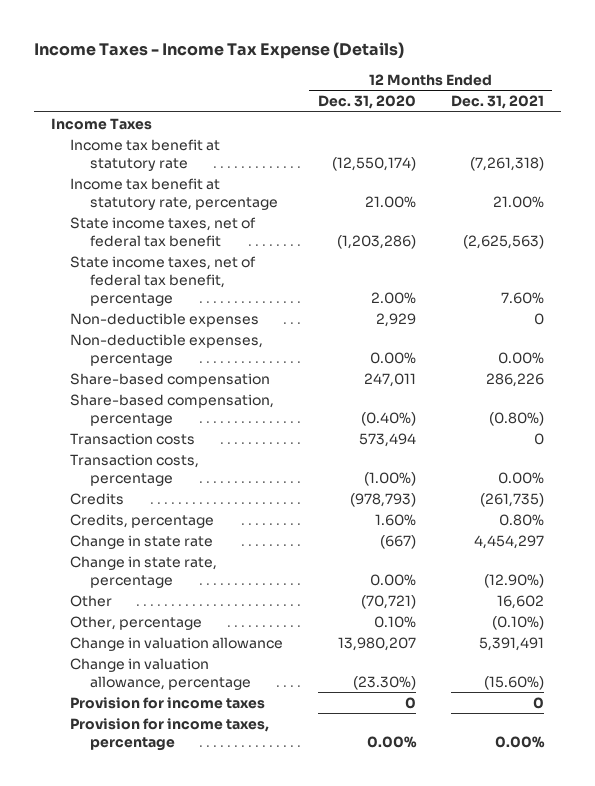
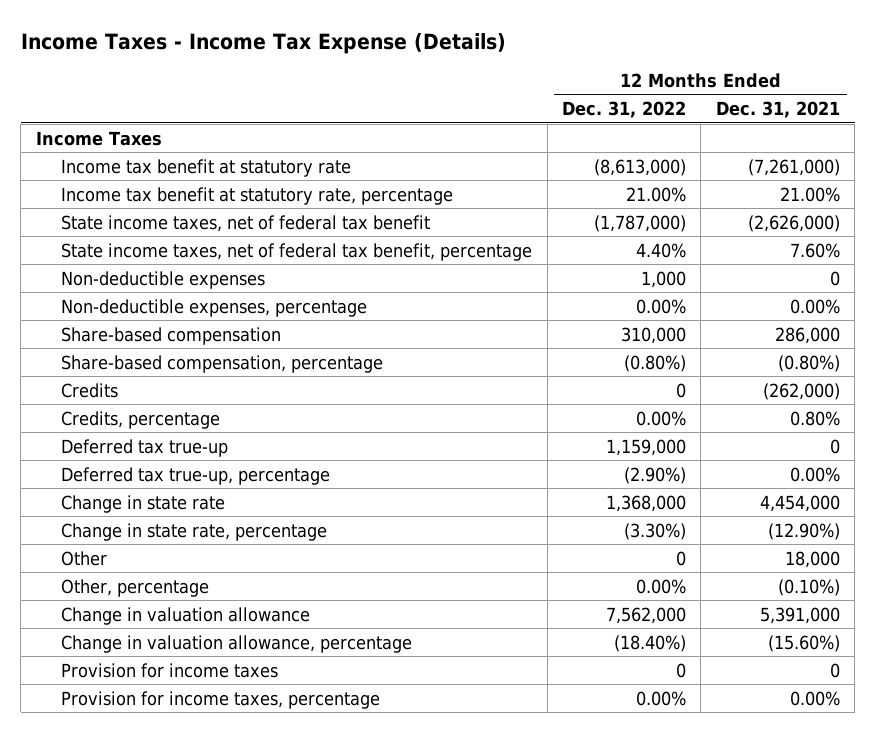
- | 12 Months Ended Dec. 31, 2020 | 12 Months Ended Dec. 31, 2021
+ | 12 Months Ended Dec. 31, 2022 | 12 Months Ended Dec. 31, 2021
- Income tax benefit at statutory rate | (12,550,174) | (7,261,318)
+ Income tax benefit at statutory rate | (8,613,000) | (7,261,000)
- State income taxes, net of federal tax benefit | (1,203,286) | (2,625,563)
+ State income taxes, net of federal tax benefit | (1,787,000) | (2,626,000)
- Share-based compensation | 247,011 | 286,226
+ Share-based compensation | 310,000 | 286,000
- Transaction costs | 573,494 | 0
- Transaction costs, percentage | (1.00%) | 0.00%
- Credits | (978,793) | (261,735)
+ Credits | 0 | (262,000)
- Change in state rate | (667) | 4,454,297
+ Deferred tax true-up | 1,159,000 | 0
+ Deferred tax true-up, percentage | (2.90%) | 0.00%
+ Change in state rate | 1,368,000 | 4,454,000
- Other | (70,721) | 16,602
+ Other | 0 | 18,000
- Change in valuation allowance | 13,980,207 | 5,391,491
+ Change in valuation allowance | 7,562,000 | 5,391,000

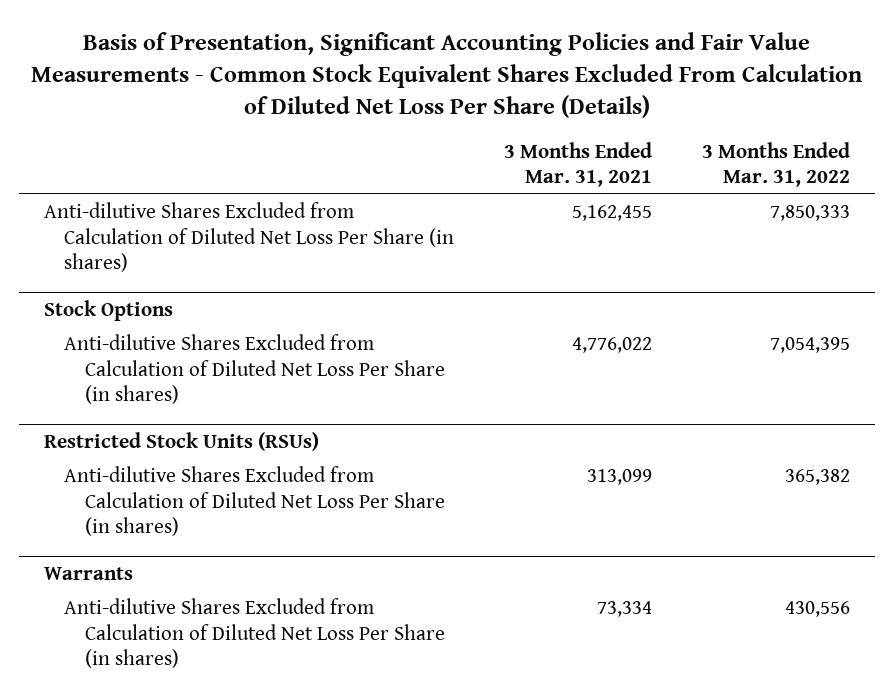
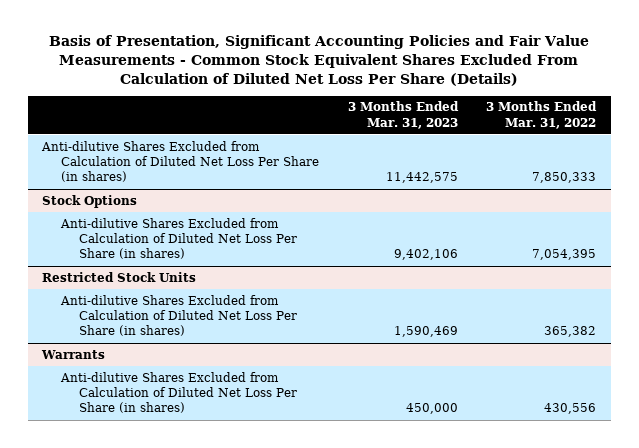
- | 3 Months Ended Mar. 31, 2021 | 3 Months Ended Mar. 31, 2022
+ | 3 Months Ended Mar. 31, 2023 | 3 Months Ended Mar. 31, 2022
- Restricted Stock Units (RSUs)
+ Restricted Stock Units

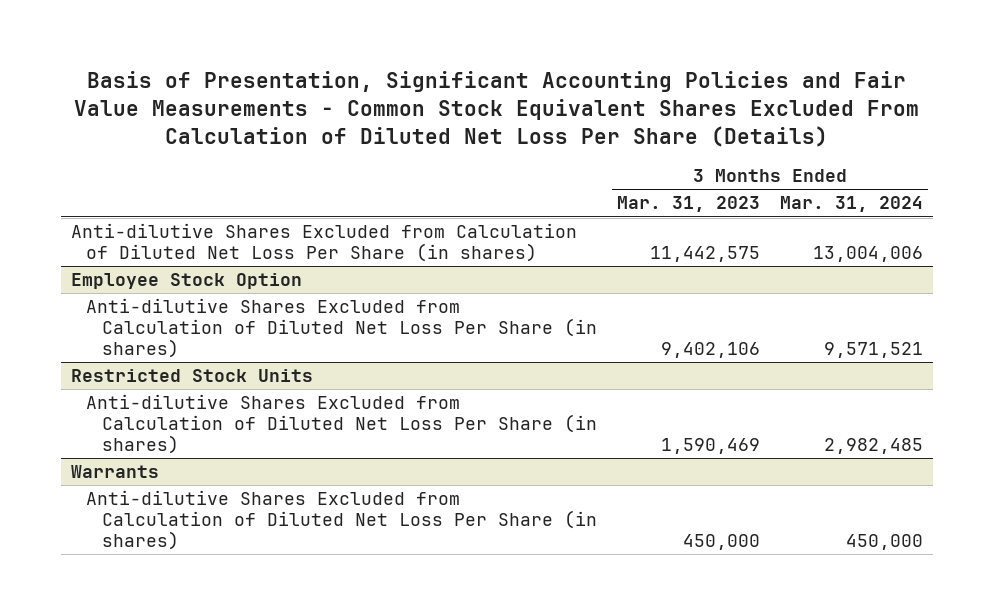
- | 3 Months Ended Mar. 31, 2023 | 3 Months Ended Mar. 31, 2022
+ | 3 Months Ended Mar. 31, 2023 | 3 Months Ended Mar. 31, 2024
- Stock Options
+ Employee Stock Option

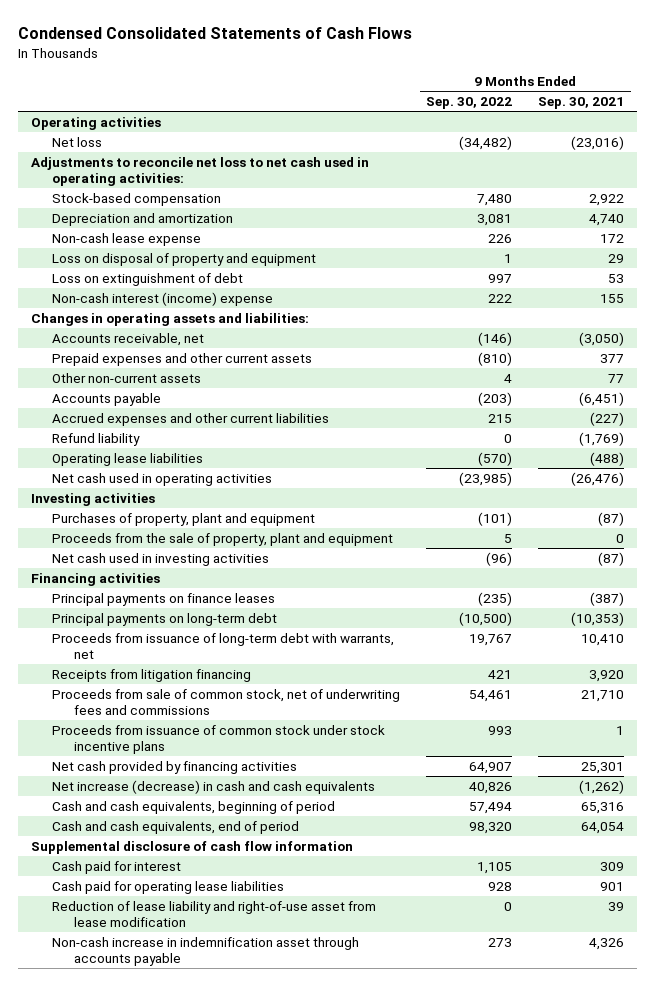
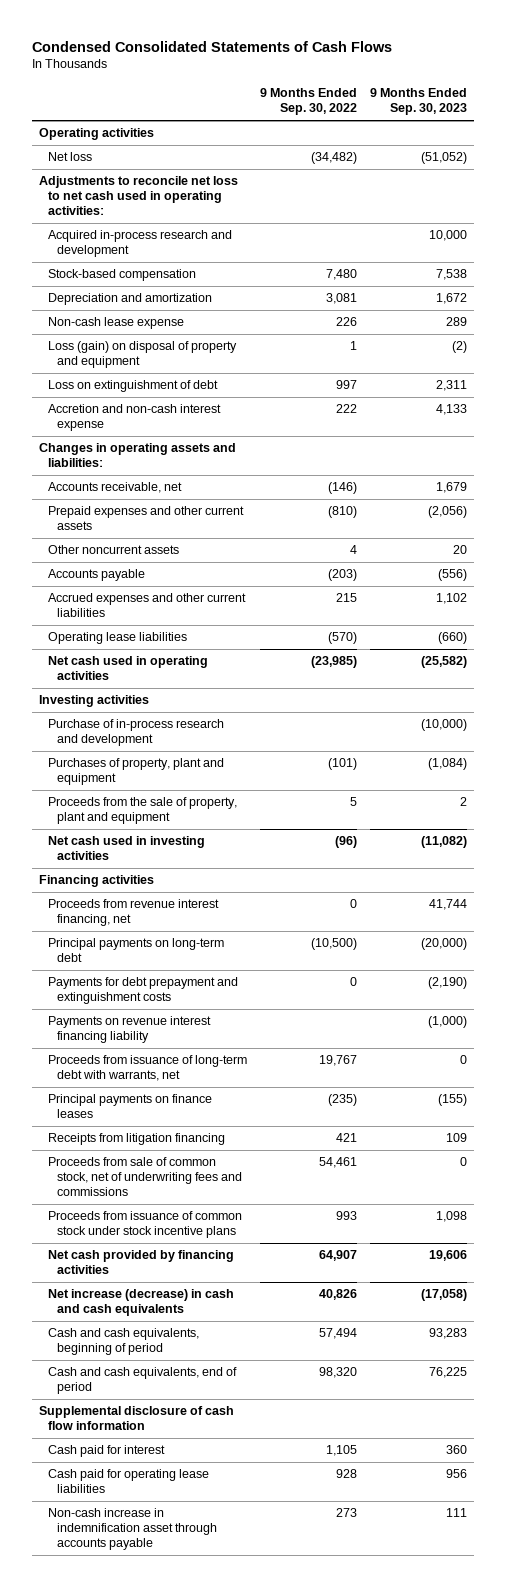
- | 9 Months Ended Sep. 30, 2022 | 9 Months Ended Sep. 30, 2021
+ | 9 Months Ended Sep. 30, 2022 | 9 Months Ended Sep. 30, 2023
+ Acquired in-process research and development | | 10,000
- Loss on disposal of property and equipment | 1 | 29
+ Loss (gain) on disposal of property and equipment | 1 | (2)
- Non-cash interest (income) expense | 222 | 155
+ Accretion and non-cash interest expense | 222 | 4,133
- Other non-current assets | 4 | 77
+ Other noncurrent assets | 4 | 20
- Refund liability | 0 | (1,769)
+ Purchase of in-process research and development | | (10,000)
+ Proceeds from revenue interest financing, net | 0 | 41,744
+ Payments for debt prepayment and extinguishment costs | 0 | (2,190)
+ Payments on revenue interest financing liability | | (1,000)
moved down: Principal payments on finance leases | (235) | (155)
- Reduction of lease liability and right-of-use asset from lease modification | 0 | 39

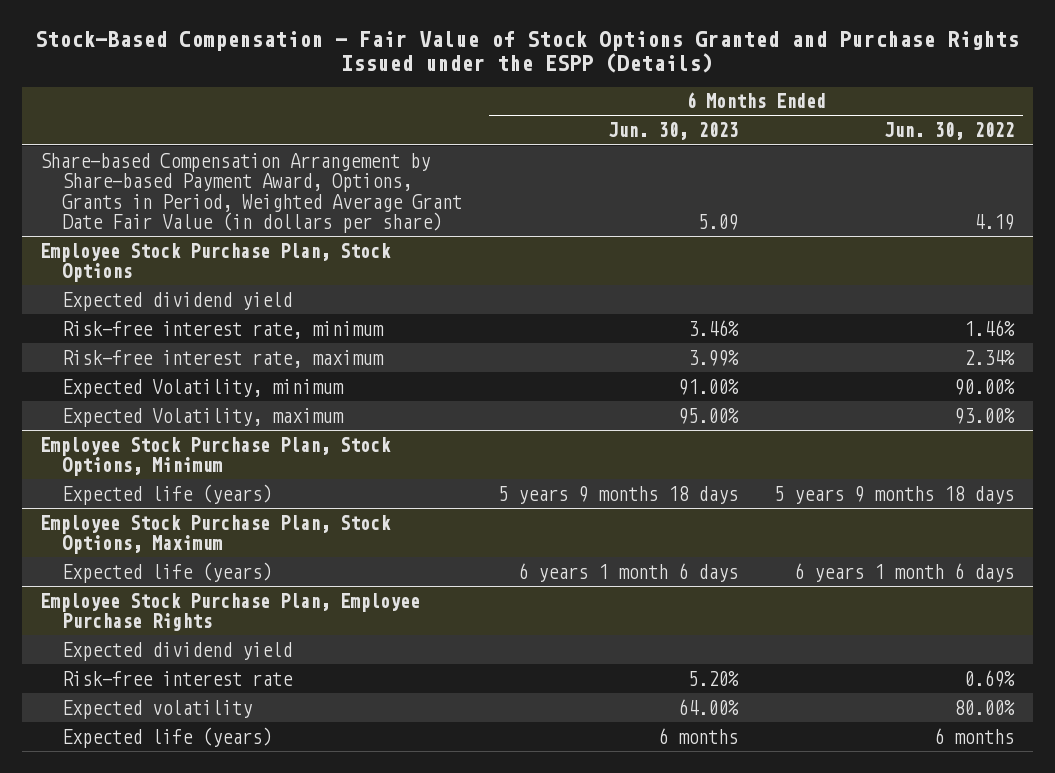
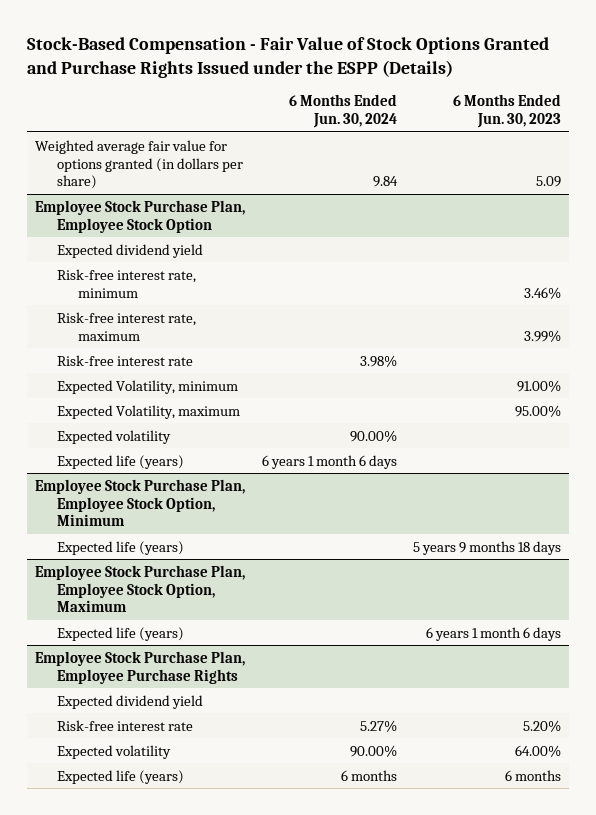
- | 6 Months Ended Jun. 30, 2023 | 6 Months Ended Jun. 30, 2022
+ | 6 Months Ended Jun. 30, 2024 | 6 Months Ended Jun. 30, 2023
- Share-based Compensation Arrangement by Share-based Payment Award, Options, Grants in Period, Weighted Average Grant Date Fair Value (in dollars per share) | 5.09 | 4.19
- Employee Stock Purchase Plan, Stock Options
+ Weighted average fair value for options granted (in dollars per share) | 9.84 | 5.09
+ Employee Stock Purchase Plan, Employee Stock Option
+ Risk-free interest rate | 3.98% |
- Employee Stock Purchase Plan, Stock Options, Minimum
+ Expected volatility | 90.00% |
+ Expected life (years) | 6 years 1 month 6 days |
+ Employee Stock Purchase Plan, Employee Stock Option, Minimum
- Employee Stock Purchase Plan, Stock Options, Maximum
+ Employee Stock Purchase Plan, Employee Stock Option, Maximum

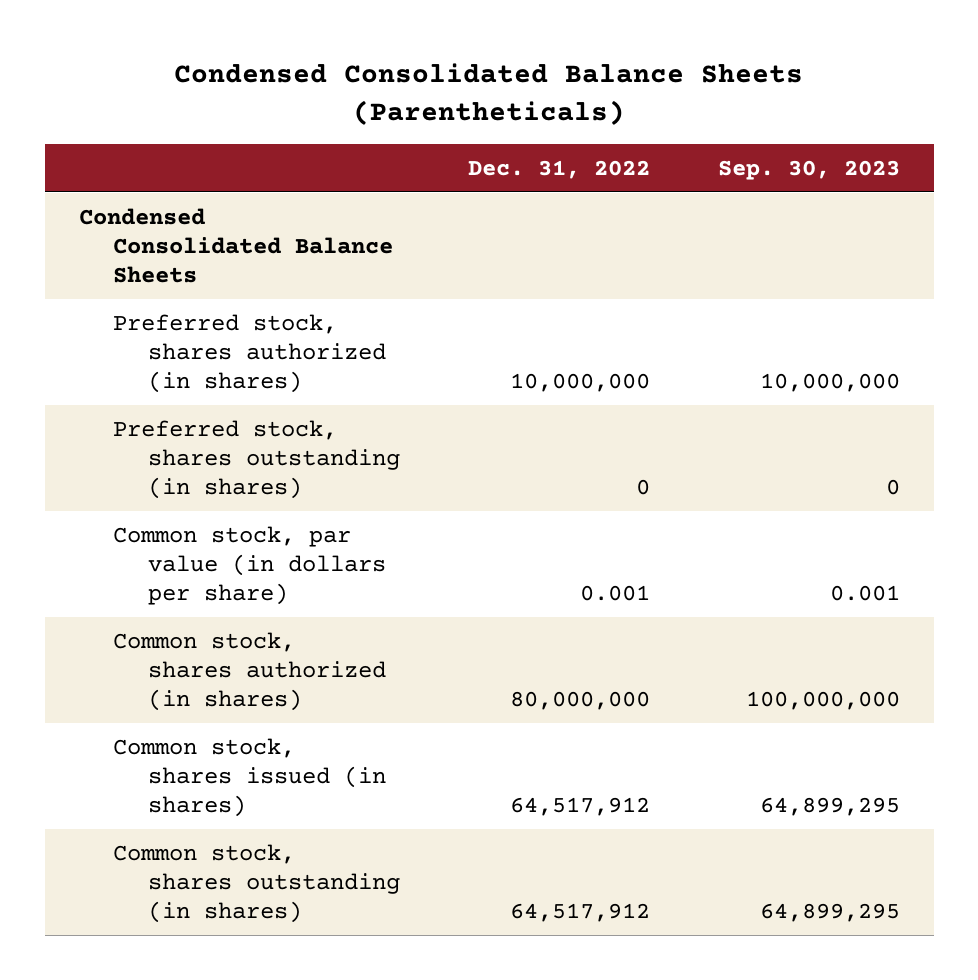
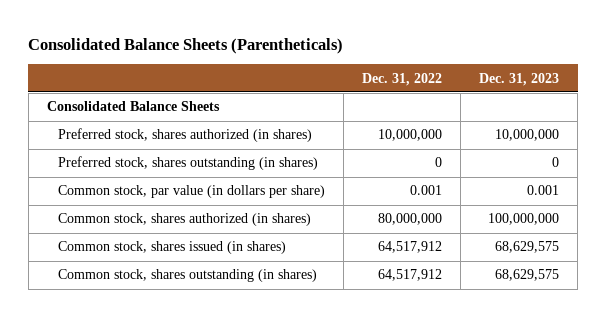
- Condensed Consolidated Balance Sheets (Parentheticals)
+ Consolidated Balance Sheets (Parentheticals)
- | Dec. 31, 2022 | Sep. 30, 2023
+ | Dec. 31, 2022 | Dec. 31, 2023
- Condensed Consolidated Balance Sheets
+ Consolidated Balance Sheets

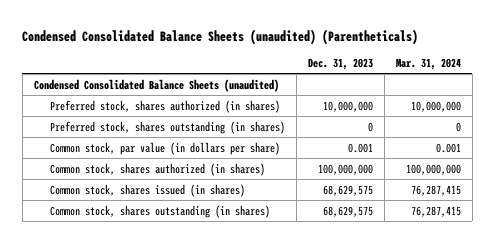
- Consolidated Balance Sheets (Parentheticals)
+ Condensed Consolidated Balance Sheets (unaudited) (Parentheticals)
- | Dec. 31, 2022 | Dec. 31, 2023
+ | Dec. 31, 2023 | Mar. 31, 2024
- Consolidated Balance Sheets
+ Condensed Consolidated Balance Sheets (unaudited)

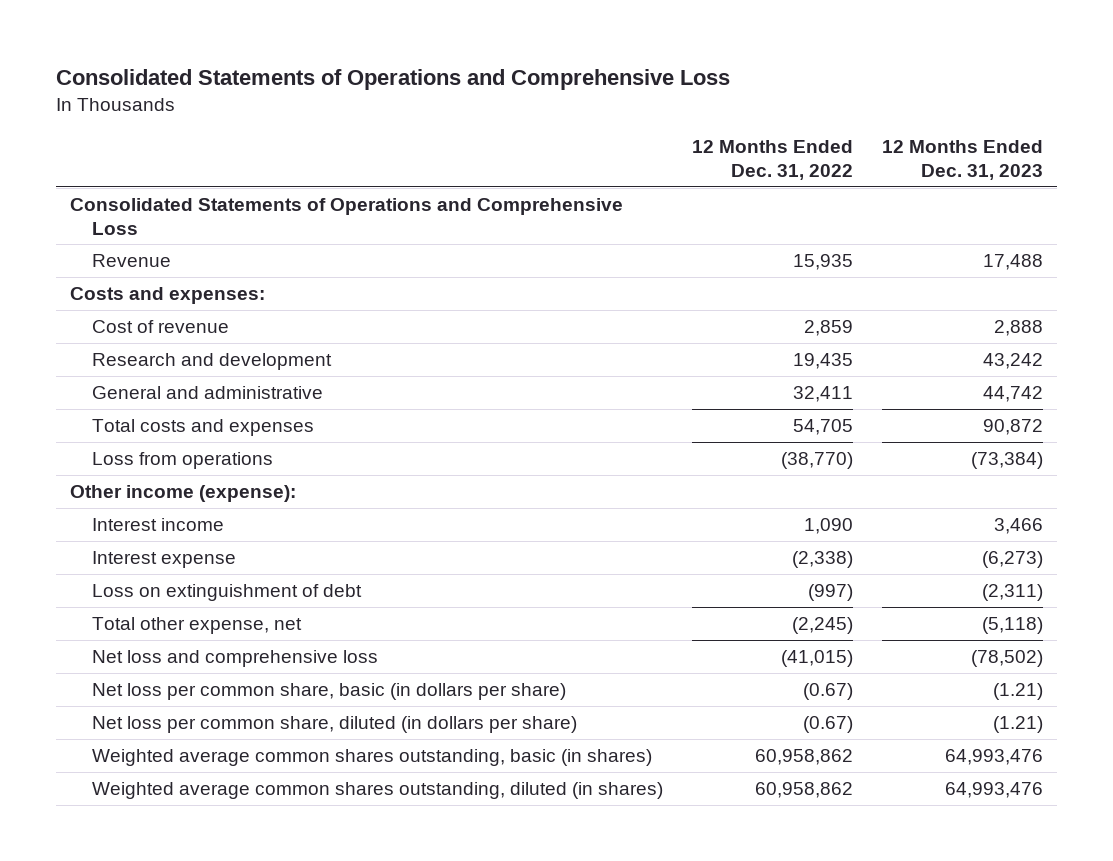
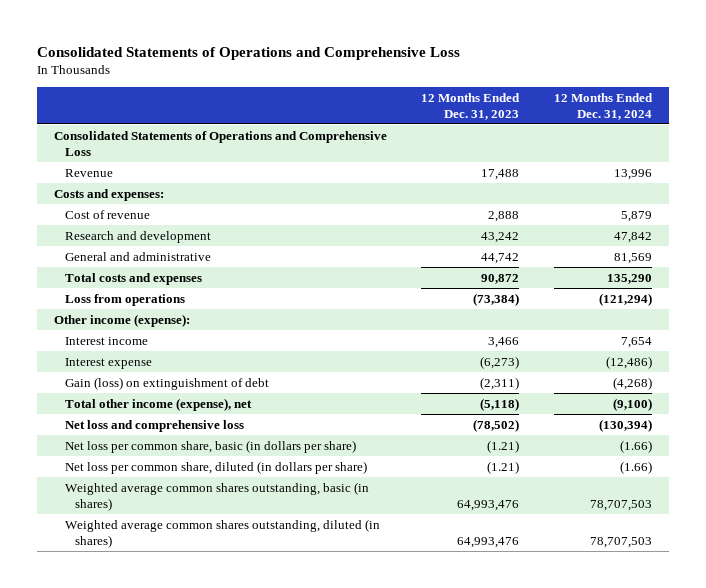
- | 12 Months Ended Dec. 31, 2022 | 12 Months Ended Dec. 31, 2023
+ | 12 Months Ended Dec. 31, 2023 | 12 Months Ended Dec. 31, 2024
- Loss on extinguishment of debt | (997) | (2,311)
- Total other expense, net | (2,245) | (5,118)
+ Gain (loss) on extinguishment of debt | (2,311) | (4,268)
+ Total other income (expense), net | (5,118) | (9,100)

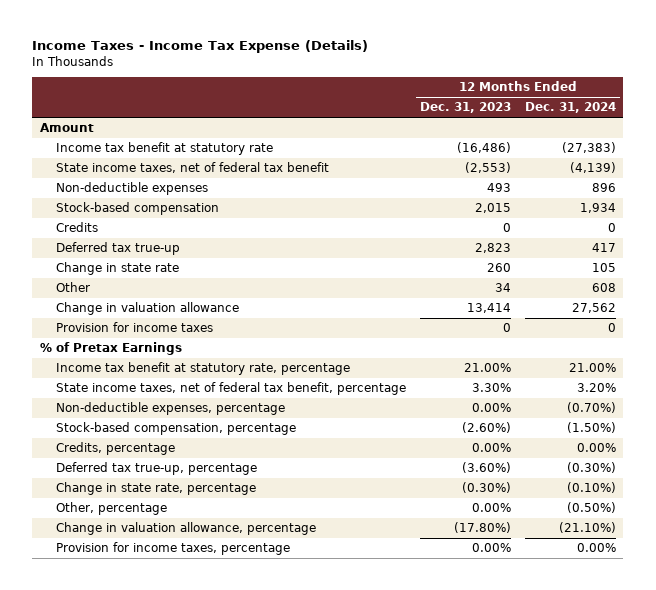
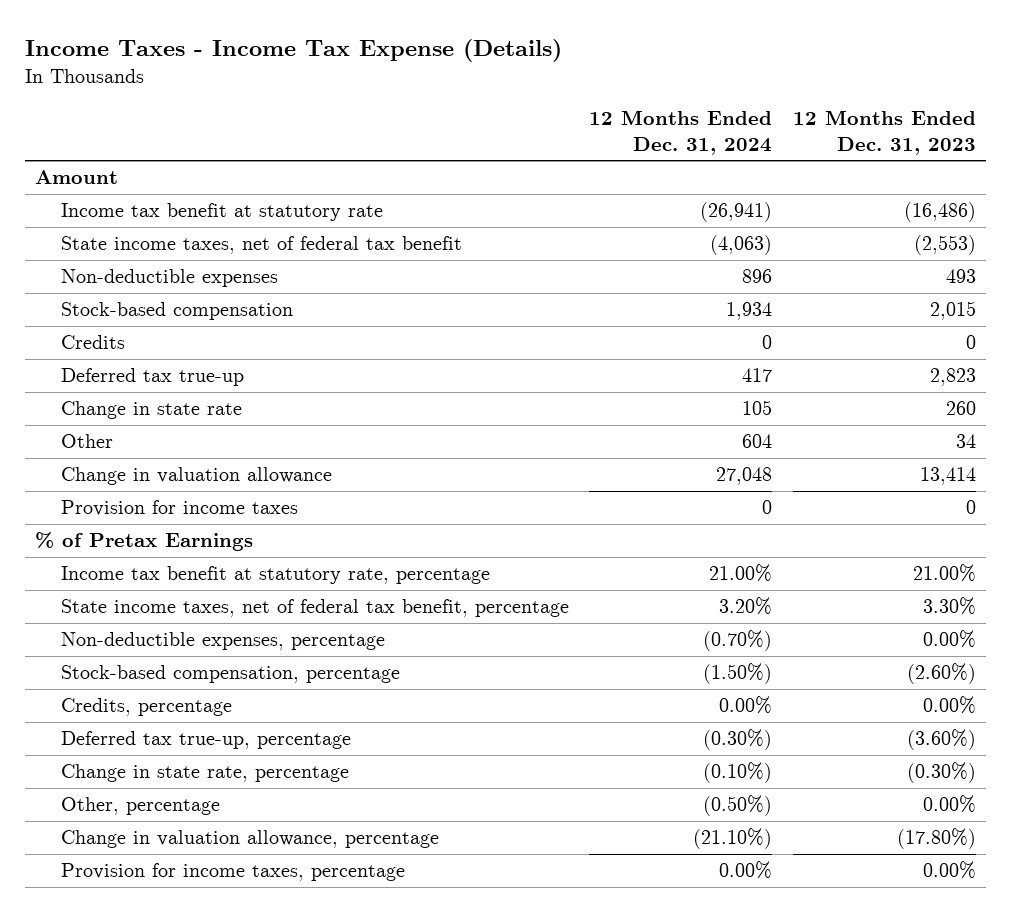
- | 12 Months Ended Dec. 31, 2023 | 12 Months Ended Dec. 31, 2024
+ | 12 Months Ended Dec. 31, 2024 | 12 Months Ended Dec. 31, 2023
- Income tax benefit at statutory rate | (16,486) | (27,383)
- State income taxes, net of federal tax benefit | (2,553) | (4,139)
+ Income tax benefit at statutory rate | (26,941) | (16,486)
+ State income taxes, net of federal tax benefit | (4,063) | (2,553)
- Other | 34 | 608
- Change in valuation allowance | 13,414 | 27,562
+ Other | 604 | 34
+ Change in valuation allowance | 27,048 | 13,414

